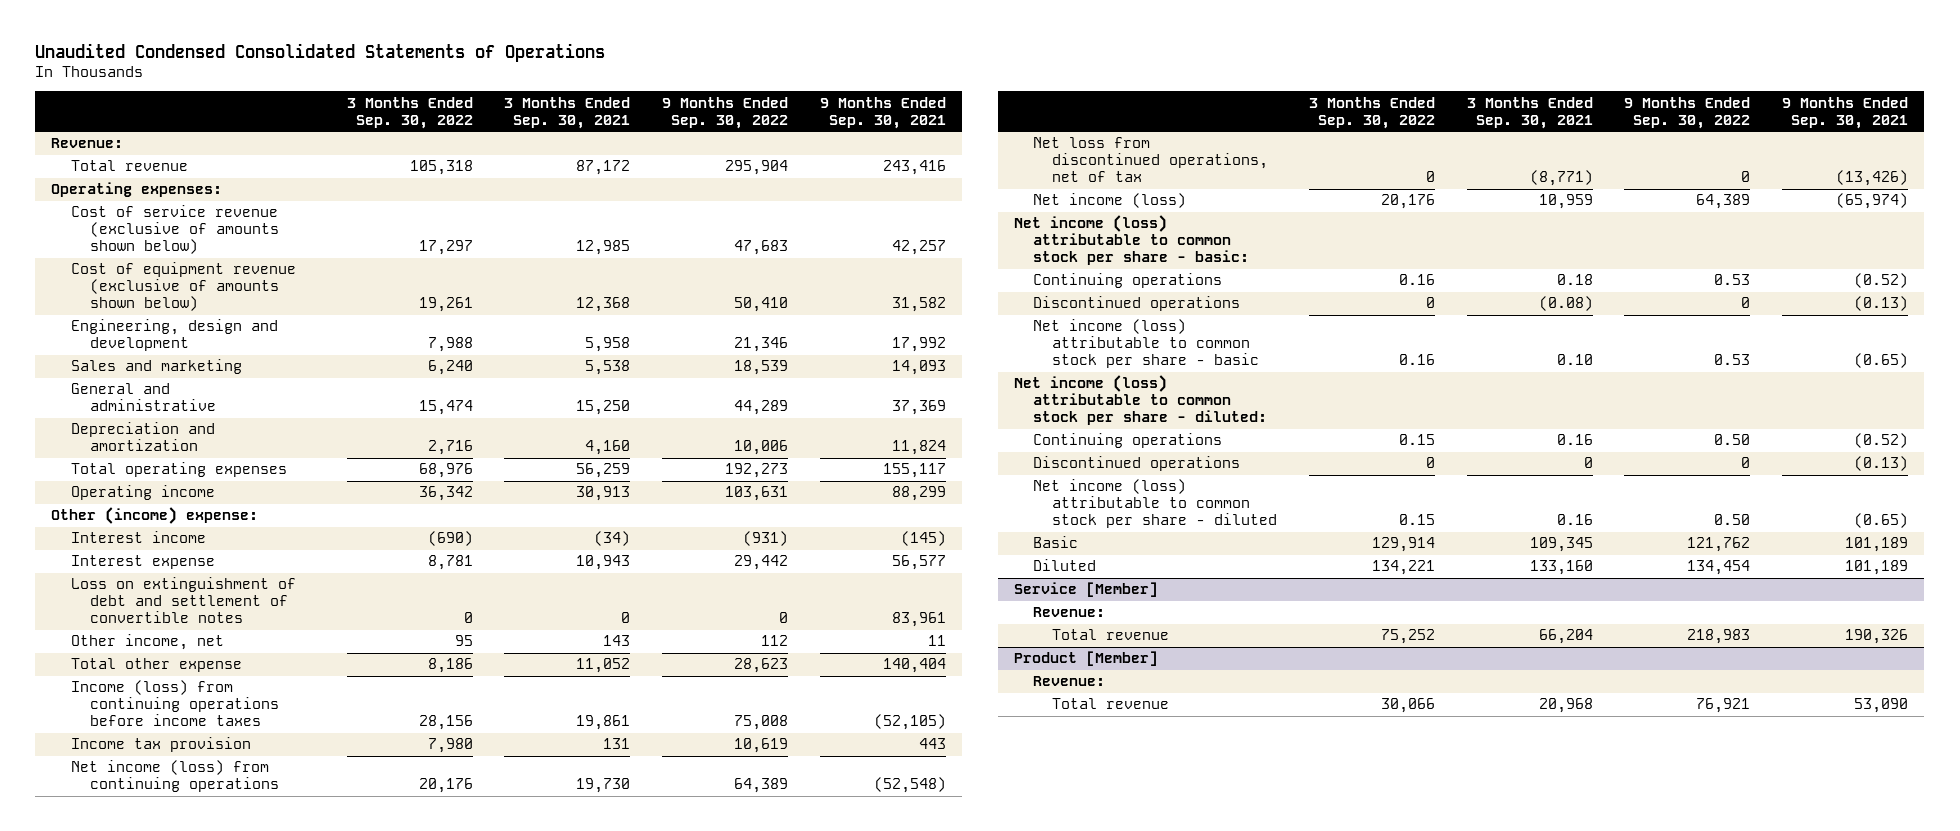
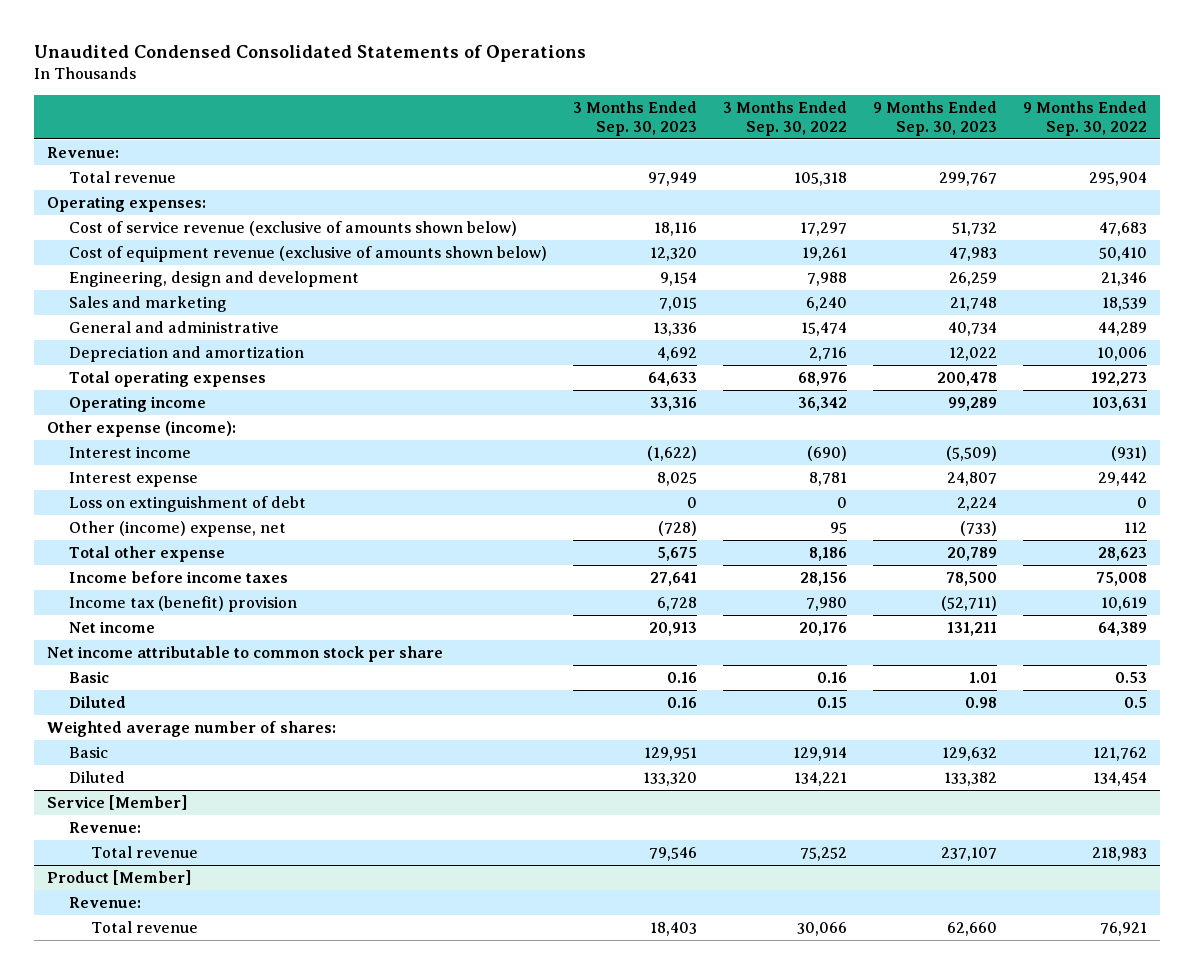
- | 3 Months Ended Sep. 30, 2022 | 3 Months Ended Sep. 30, 2021 | 9 Months Ended Sep. 30, 2022 | 9 Months Ended Sep. 30, 2021
+ | 3 Months Ended Sep. 30, 2023 | 3 Months Ended Sep. 30, 2022 | 9 Months Ended Sep. 30, 2023 | 9 Months Ended Sep. 30, 2022
- Other (income) expense:
+ Other expense (income):
- Loss on extinguishment of debt and settlement of convertible notes | 0 | 0 | 0 | 83,961
- Other income, net | 95 | 143 | 112 | 11
+ Loss on extinguishment of debt | 0 | 0 | 2,224 | 0
+ Other (income) expense, net | (728) | 95 | (733) | 112
- Income (loss) from continuing operations before income taxes | 28,156 | 19,861 | 75,008 | (52,105)
- Income tax provision | 7,980 | 131 | 10,619 | 443
- Net income (loss) from continuing operations | 20,176 | 19,730 | 64,389 | (52,548)
- Net loss from discontinued operations, net of tax | 0 | (8,771) | 0 | (13,426)
- Net income (loss) | 20,176 | 10,959 | 64,389 | (65,974)
- Net income (loss) attributable to common stock per share - basic:
- Continuing operations | 0.16 | 0.18 | 0.53 | (0.52)
- Discontinued operations | 0 | (0.08) | 0 | (0.13)
- Net income (loss) attributable to common stock per share - basic | 0.16 | 0.10 | 0.53 | (0.65)
- Net income (loss) attributable to common stock per share - diluted:
- Continuing operations | 0.15 | 0.16 | 0.50 | (0.52)
- Discontinued operations | 0 | 0 | 0 | (0.13)
- Net income (loss) attributable to common stock per share - diluted | 0.15 | 0.16 | 0.50 | (0.65)
+ Income before income taxes | 27,641 | 28,156 | 78,500 | 75,008
+ Income tax (benefit) provision | 6,728 | 7,980 | (52,711) | 10,619
+ Net income | 20,913 | 20,176 | 131,211 | 64,389
+ Net income attributable to common stock per share
+ Basic | 0.16 | 0.16 | 1.01 | 0.53
+ Diluted | 0.16 | 0.15 | 0.98 | 0.5
+ Weighted average number of shares:

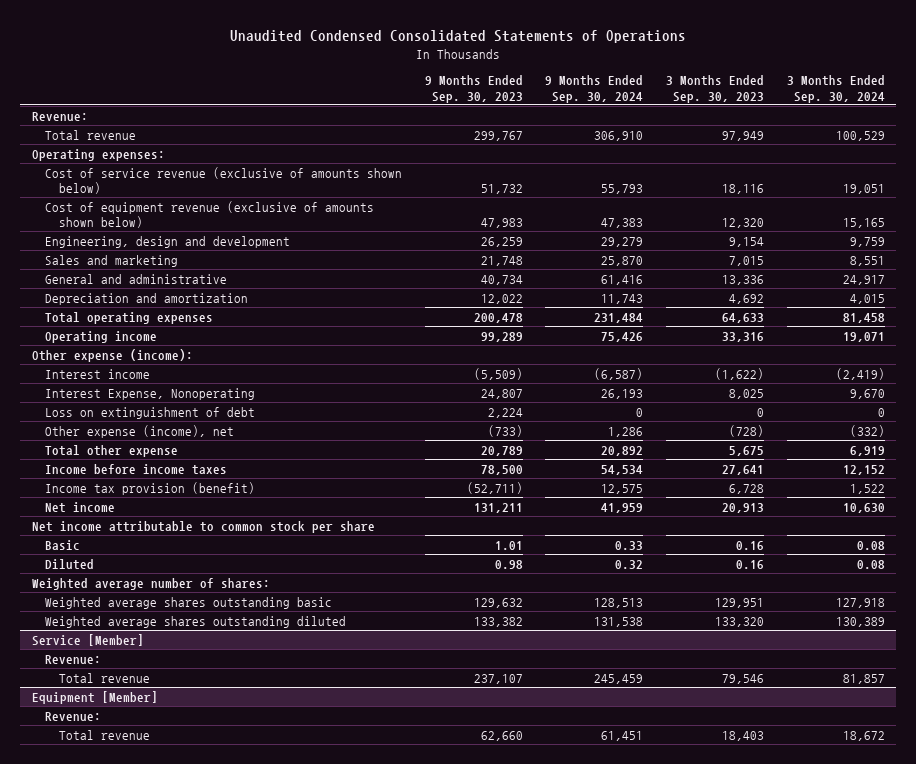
- | 3 Months Ended Sep. 30, 2023 | 3 Months Ended Sep. 30, 2022 | 9 Months Ended Sep. 30, 2023 | 9 Months Ended Sep. 30, 2022
+ | 9 Months Ended Sep. 30, 2023 | 9 Months Ended Sep. 30, 2024 | 3 Months Ended Sep. 30, 2023 | 3 Months Ended Sep. 30, 2024
- Interest expense | 8,025 | 8,781 | 24,807 | 29,442
+ Interest Expense, Nonoperating | 24,807 | 26,193 | 8,025 | 9,670
- Other (income) expense, net | (728) | 95 | (733) | 112
+ Other expense (income), net | (733) | 1,286 | (728) | (332)
- Income tax (benefit) provision | 6,728 | 7,980 | (52,711) | 10,619
+ Income tax provision (benefit) | (52,711) | 12,575 | 6,728 | 1,522
- Basic | 129,951 | 129,914 | 129,632 | 121,762
- Diluted | 133,320 | 134,221 | 133,382 | 134,454
+ Weighted average shares outstanding basic | 129,632 | 128,513 | 129,951 | 127,918
+ Weighted average shares outstanding diluted | 133,382 | 131,538 | 133,320 | 130,389
- Product [Member]
+ Equipment [Member]

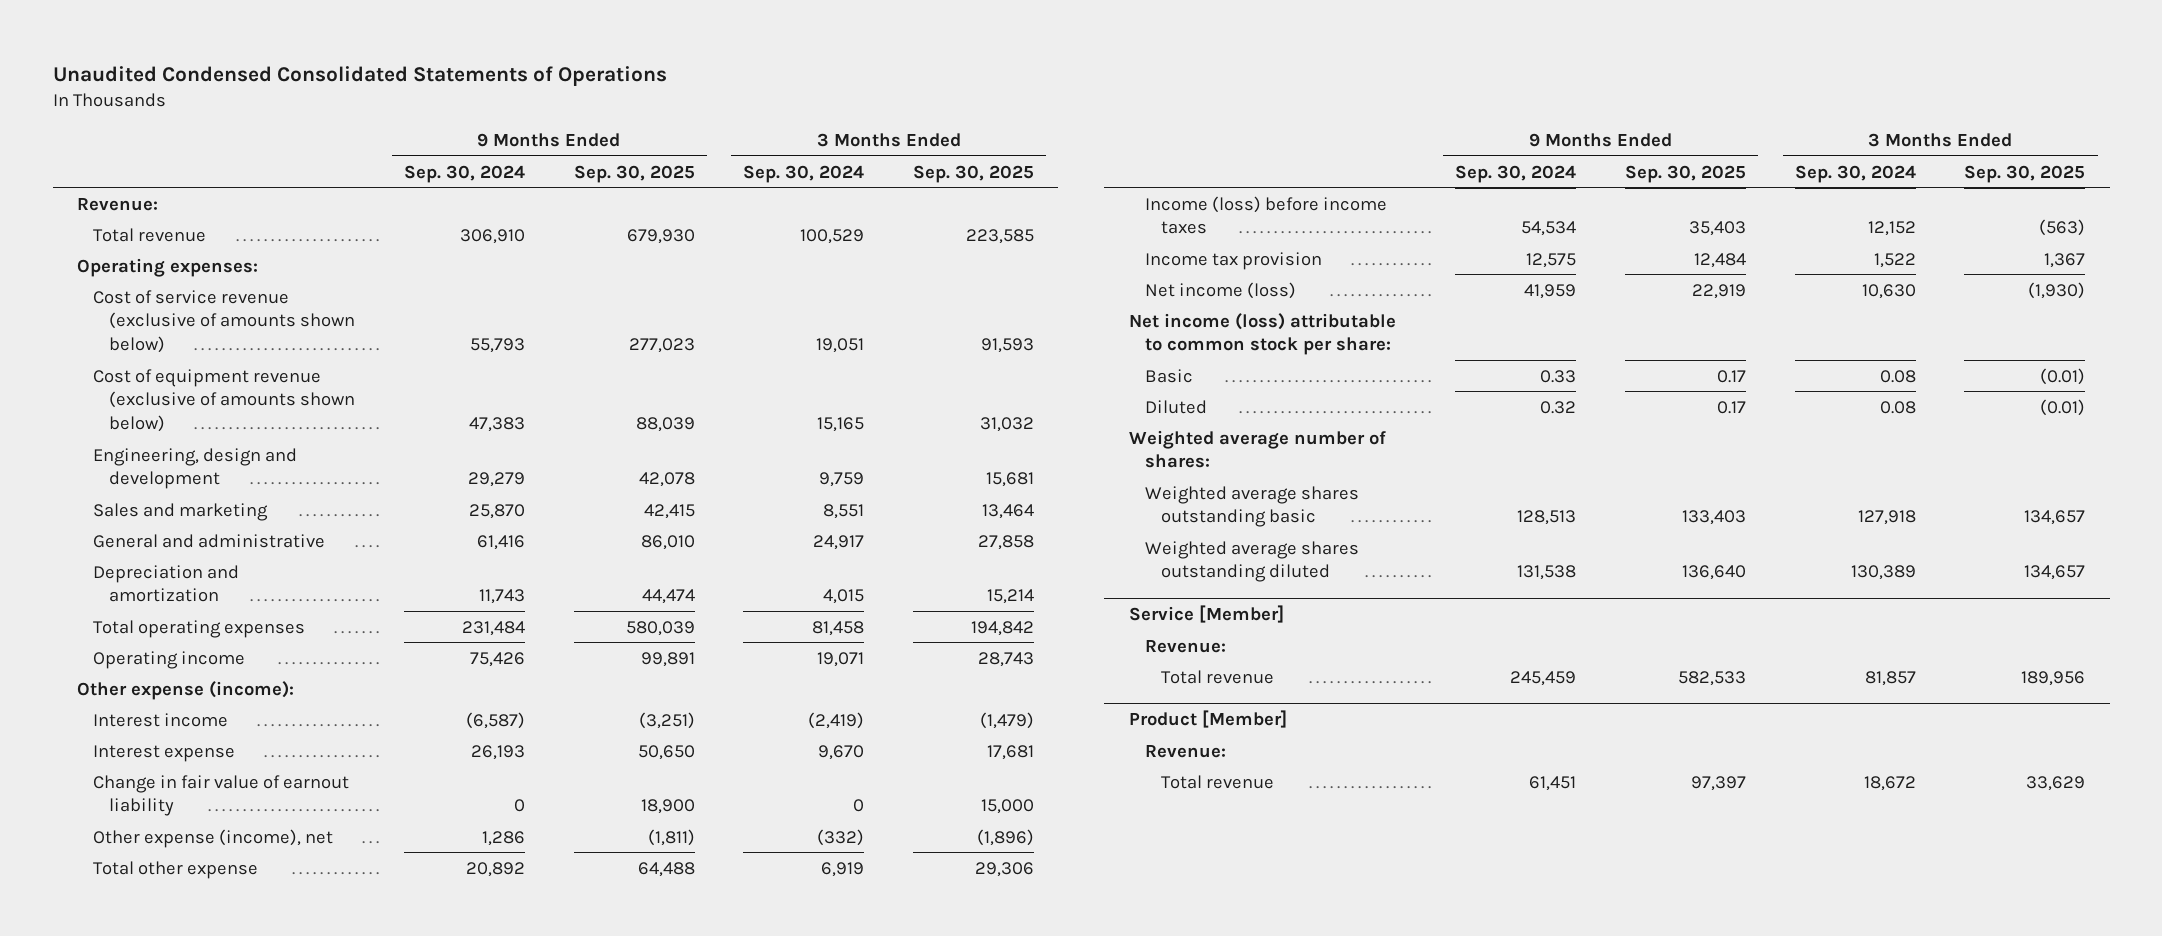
- | 9 Months Ended Sep. 30, 2023 | 9 Months Ended Sep. 30, 2024 | 3 Months Ended Sep. 30, 2023 | 3 Months Ended Sep. 30, 2024
+ | 9 Months Ended Sep. 30, 2024 | 9 Months Ended Sep. 30, 2025 | 3 Months Ended Sep. 30, 2024 | 3 Months Ended Sep. 30, 2025
- Interest Expense, Nonoperating | 24,807 | 26,193 | 8,025 | 9,670
- Loss on extinguishment of debt | 2,224 | 0 | 0 | 0
+ Interest expense | 26,193 | 50,650 | 9,670 | 17,681
+ Change in fair value of earnout liability | 0 | 18,900 | 0 | 15,000
- Income before income taxes | 78,500 | 54,534 | 27,641 | 12,152
- Income tax provision (benefit) | (52,711) | 12,575 | 6,728 | 1,522
- Net income | 131,211 | 41,959 | 20,913 | 10,630
- Net income attributable to common stock per share
+ Income (loss) before income taxes | 54,534 | 35,403 | 12,152 | (563)
+ Income tax provision | 12,575 | 12,484 | 1,522 | 1,367
+ Net income (loss) | 41,959 | 22,919 | 10,630 | (1,930)
+ Net income (loss) attributable to common stock per share:
- Equipment [Member]
+ Product [Member]

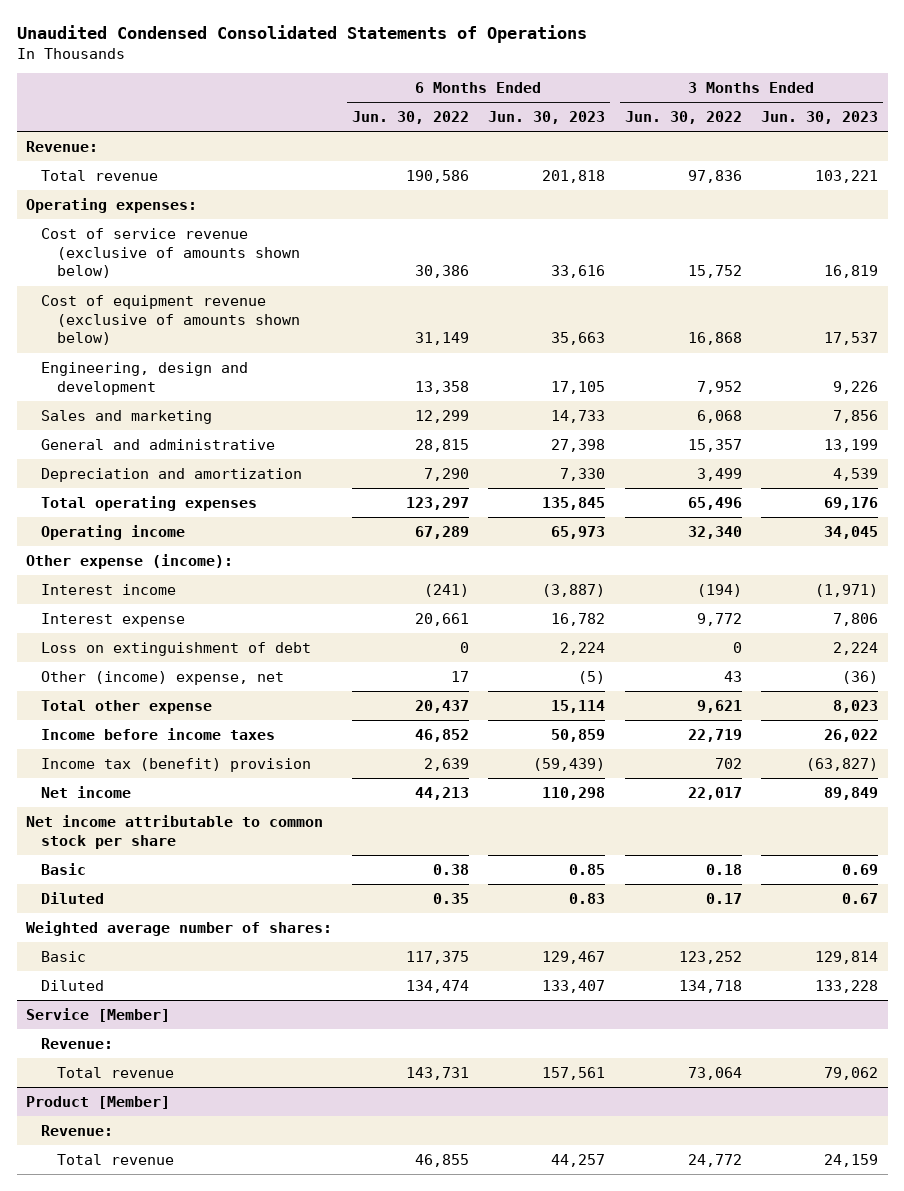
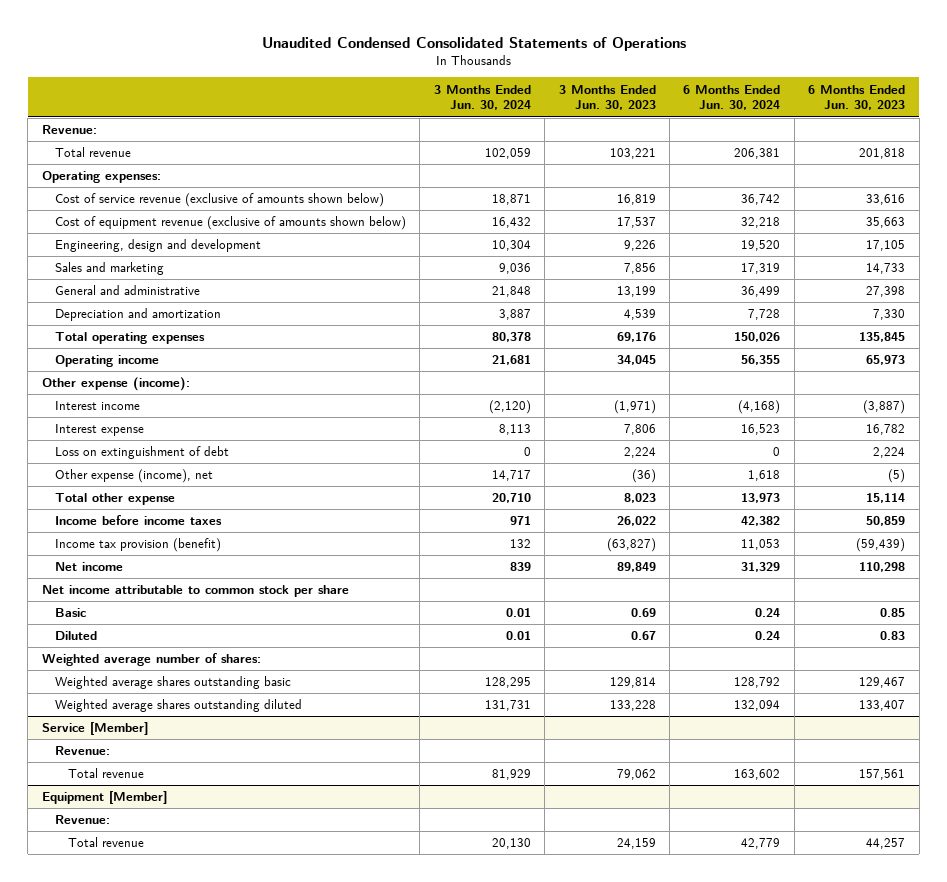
- | 6 Months Ended Jun. 30, 2022 | 6 Months Ended Jun. 30, 2023 | 3 Months Ended Jun. 30, 2022 | 3 Months Ended Jun. 30, 2023
+ | 3 Months Ended Jun. 30, 2024 | 3 Months Ended Jun. 30, 2023 | 6 Months Ended Jun. 30, 2024 | 6 Months Ended Jun. 30, 2023
- Other (income) expense, net | 17 | (5) | 43 | (36)
+ Other expense (income), net | 14,717 | (36) | 1,618 | (5)
- Income tax (benefit) provision | 2,639 | (59,439) | 702 | (63,827)
+ Income tax provision (benefit) | 132 | (63,827) | 11,053 | (59,439)
- Basic | 117,375 | 129,467 | 123,252 | 129,814
- Diluted | 134,474 | 133,407 | 134,718 | 133,228
+ Weighted average shares outstanding basic | 128,295 | 129,814 | 128,792 | 129,467
+ Weighted average shares outstanding diluted | 131,731 | 133,228 | 132,094 | 133,407
- Product [Member]
+ Equipment [Member]

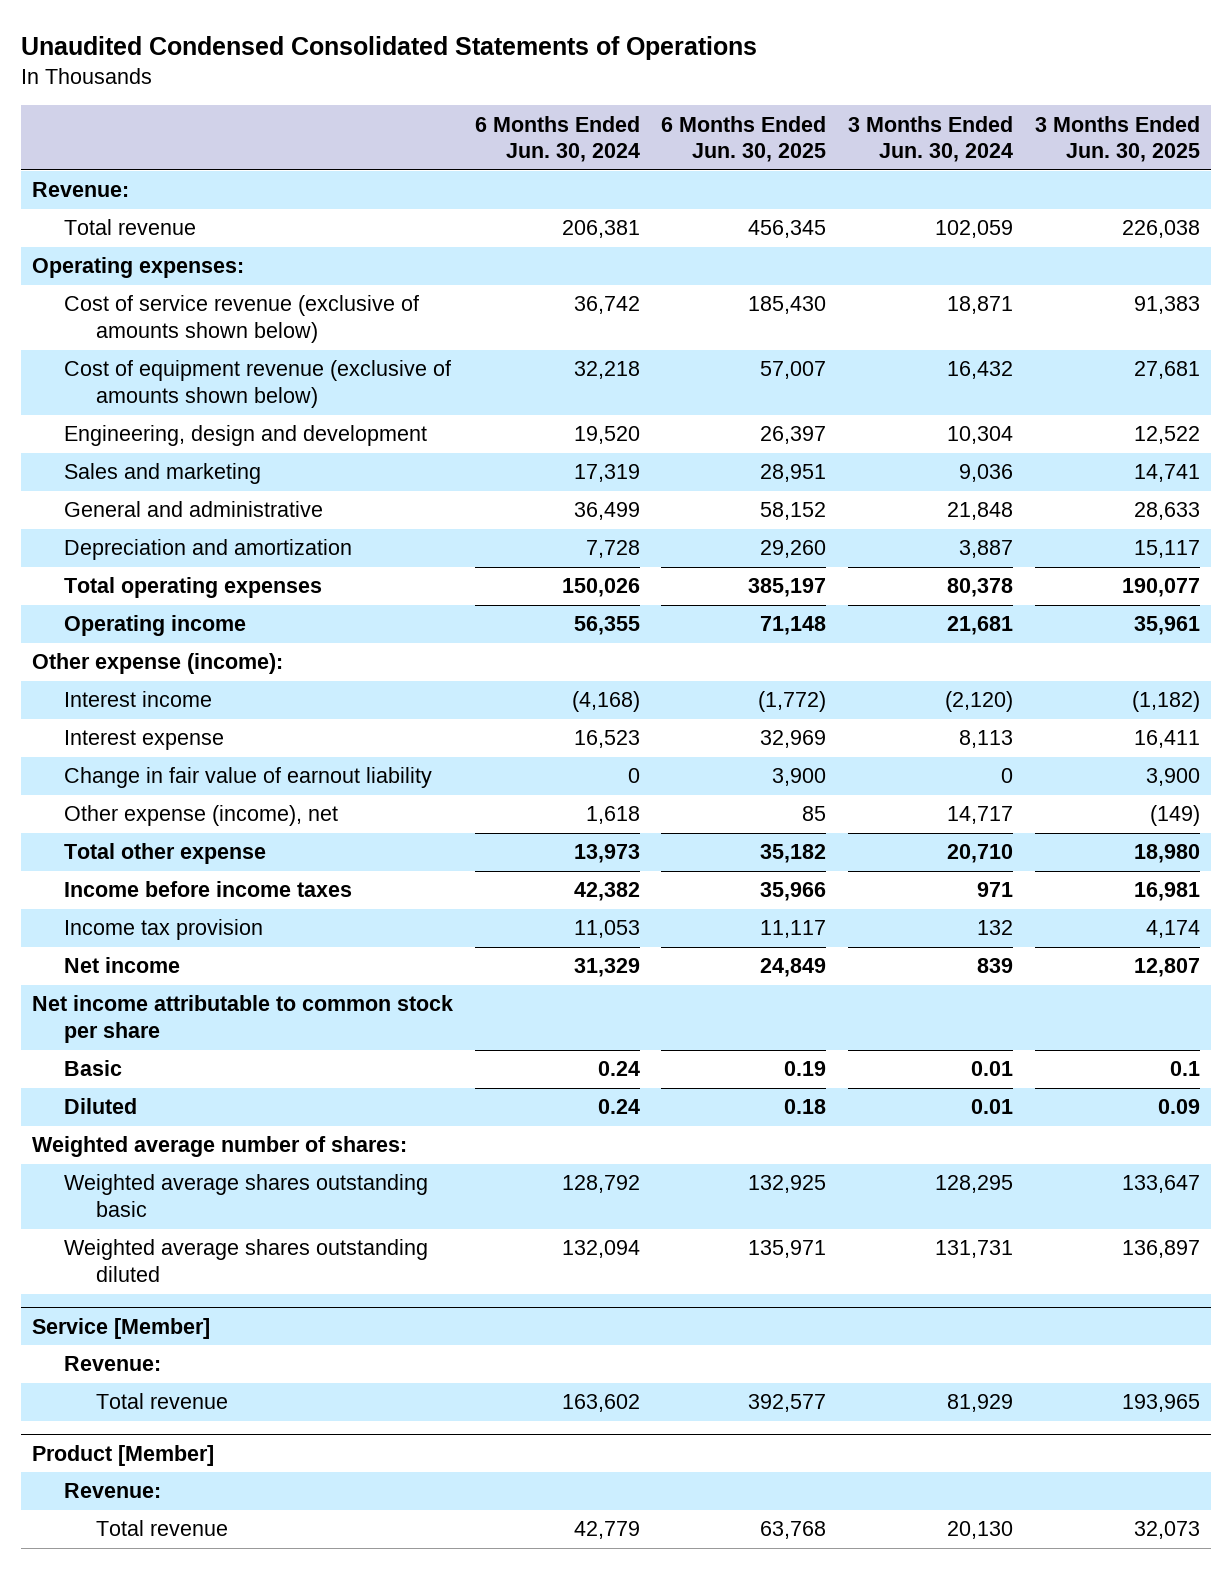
- | 3 Months Ended Jun. 30, 2024 | 3 Months Ended Jun. 30, 2023 | 6 Months Ended Jun. 30, 2024 | 6 Months Ended Jun. 30, 2023
+ | 6 Months Ended Jun. 30, 2024 | 6 Months Ended Jun. 30, 2025 | 3 Months Ended Jun. 30, 2024 | 3 Months Ended Jun. 30, 2025
- Loss on extinguishment of debt | 0 | 2,224 | 0 | 2,224
+ Change in fair value of earnout liability | 0 | 3,900 | 0 | 3,900
- Income tax provision (benefit) | 132 | (63,827) | 11,053 | (59,439)
+ Income tax provision | 11,053 | 11,117 | 132 | 4,174
- Equipment [Member]
+ Product [Member]

